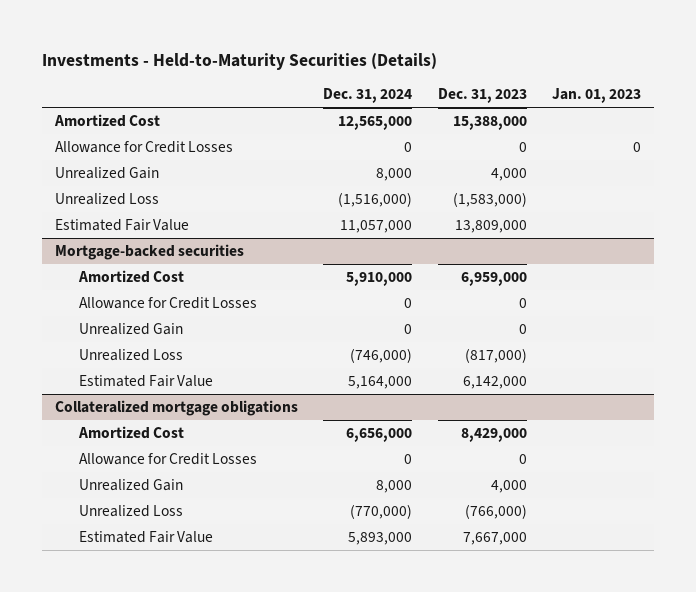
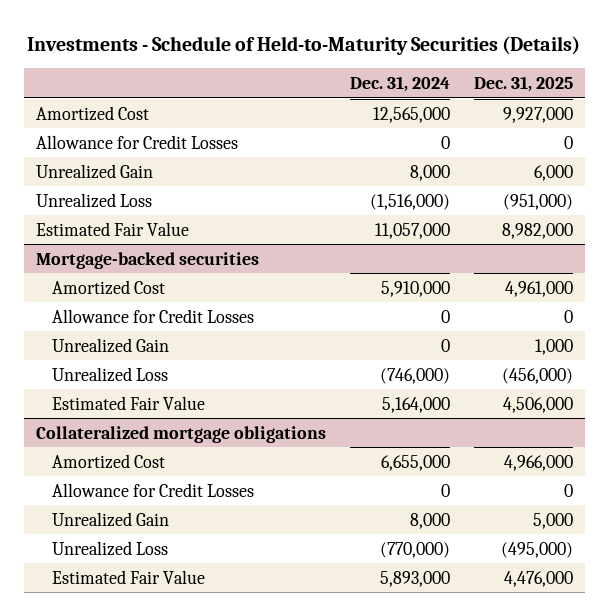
- Investments - Held-to-Maturity Securities (Details)
+ Investments - Schedule of Held-to-Maturity Securities (Details)
- | Dec. 31, 2024 | Dec. 31, 2023 | Jan. 01, 2023
+ | Dec. 31, 2024 | Dec. 31, 2025
@ Collateralized mortgage obligations
- Amortized Cost | 6,656,000 | 8,429,000 |
+ Amortized Cost | 6,655,000 | 4,966,000

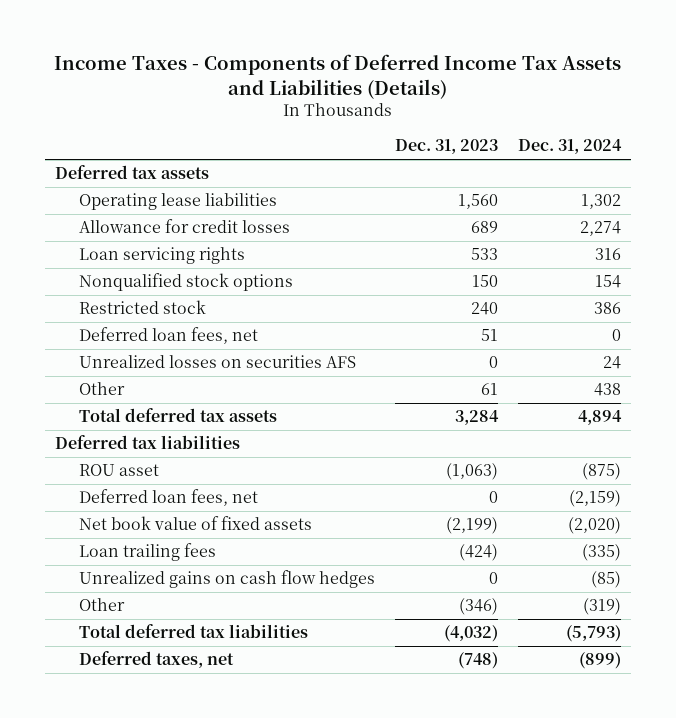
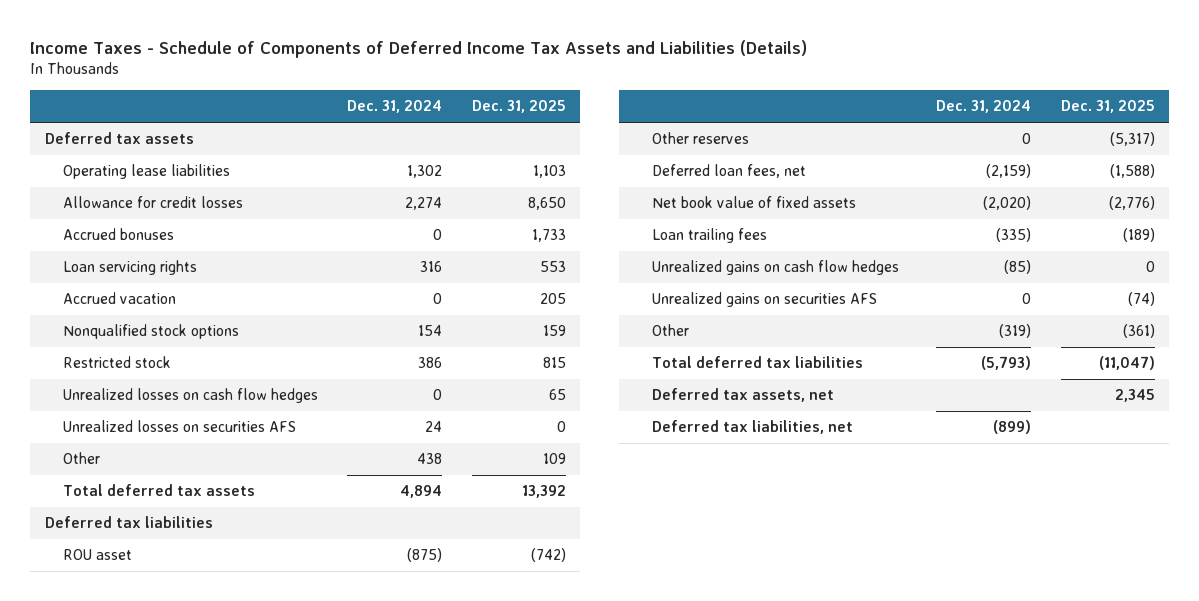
- Income Taxes - Components of Deferred Income Tax Assets and Liabilities (Details)
+ Income Taxes - Schedule of Components of Deferred Income Tax Assets and Liabilities (Details)
- | Dec. 31, 2023 | Dec. 31, 2024
+ | Dec. 31, 2024 | Dec. 31, 2025
+ Accrued bonuses | 0 | 1,733
+ Accrued vacation | 0 | 205
- Deferred loan fees, net | 51 | 0
+ Unrealized losses on cash flow hedges | 0 | 65
+ Other reserves | 0 | (5,317)
+ Unrealized gains on securities AFS | 0 | (74)
- Deferred taxes, net | (748) | (899)
+ Deferred tax assets, net | | 2,345
+ Deferred tax liabilities, net | (899) |

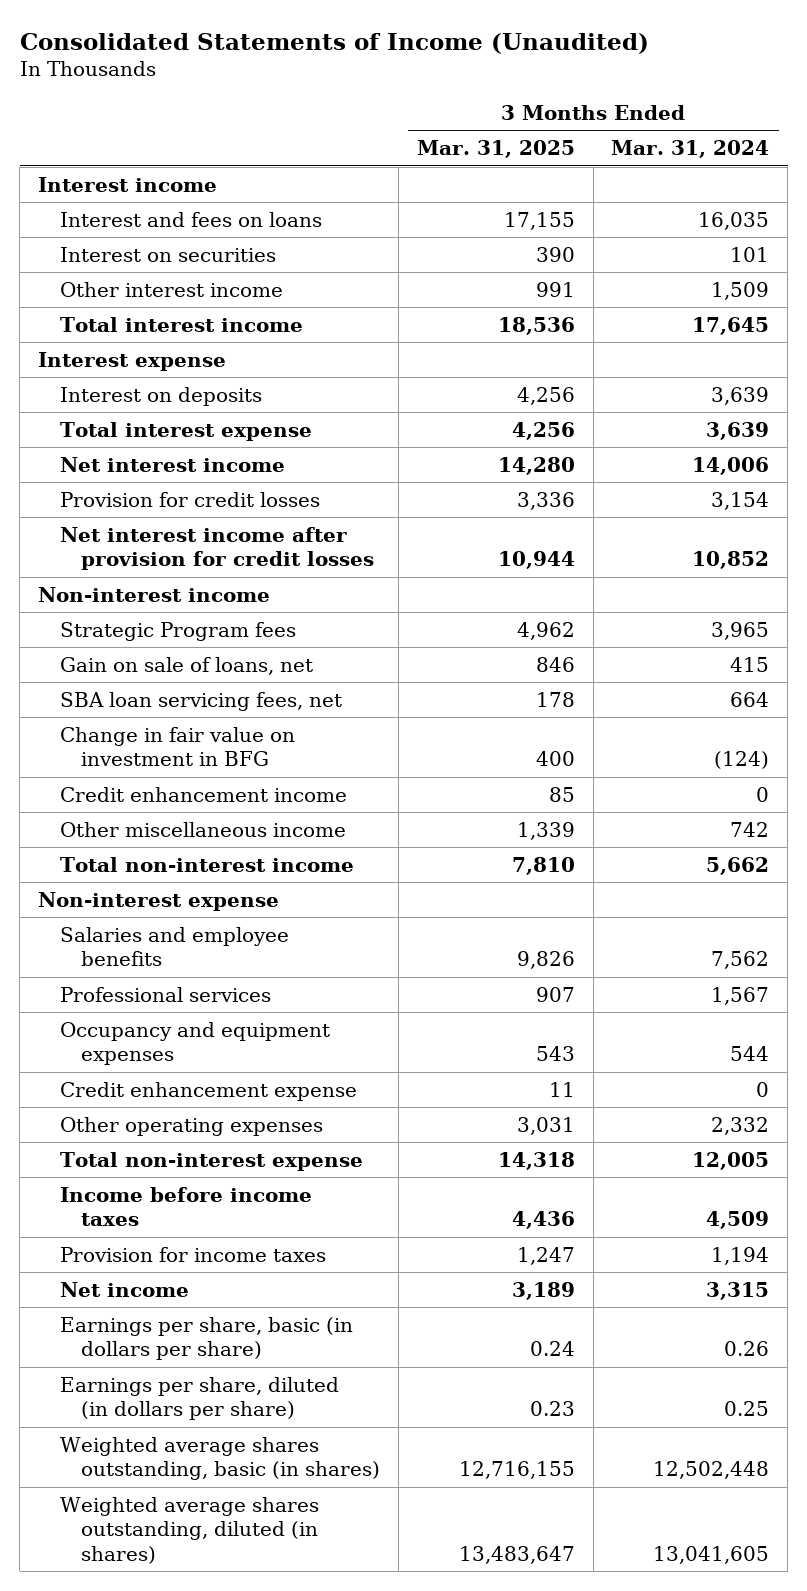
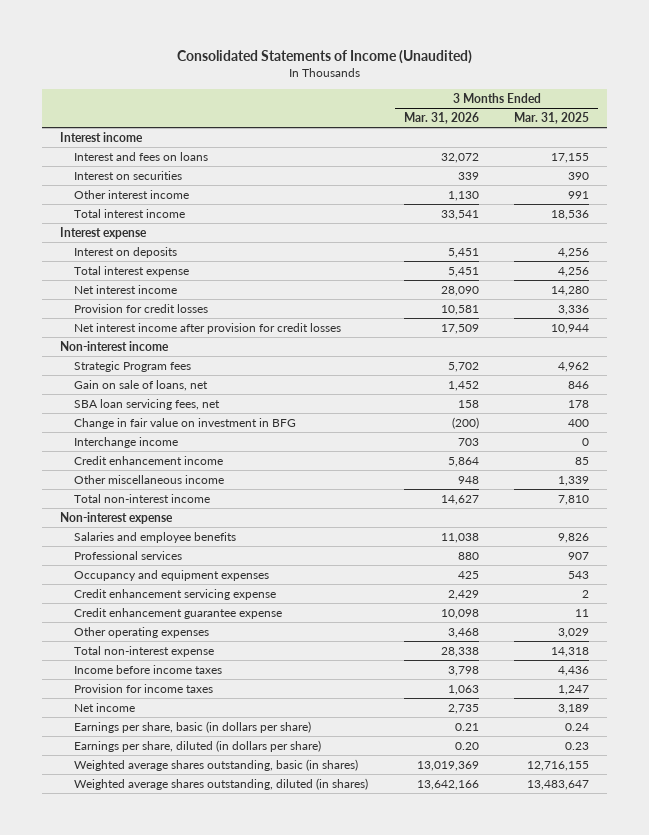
- | 3 Months Ended Mar. 31, 2025 | 3 Months Ended Mar. 31, 2024
+ | 3 Months Ended Mar. 31, 2026 | 3 Months Ended Mar. 31, 2025
+ Interchange income | 703 | 0
- Credit enhancement expense | 11 | 0
- Other operating expenses | 3,031 | 2,332
+ Credit enhancement servicing expense | 2,429 | 2
+ Credit enhancement guarantee expense | 10,098 | 11
+ Other operating expenses | 3,468 | 3,029

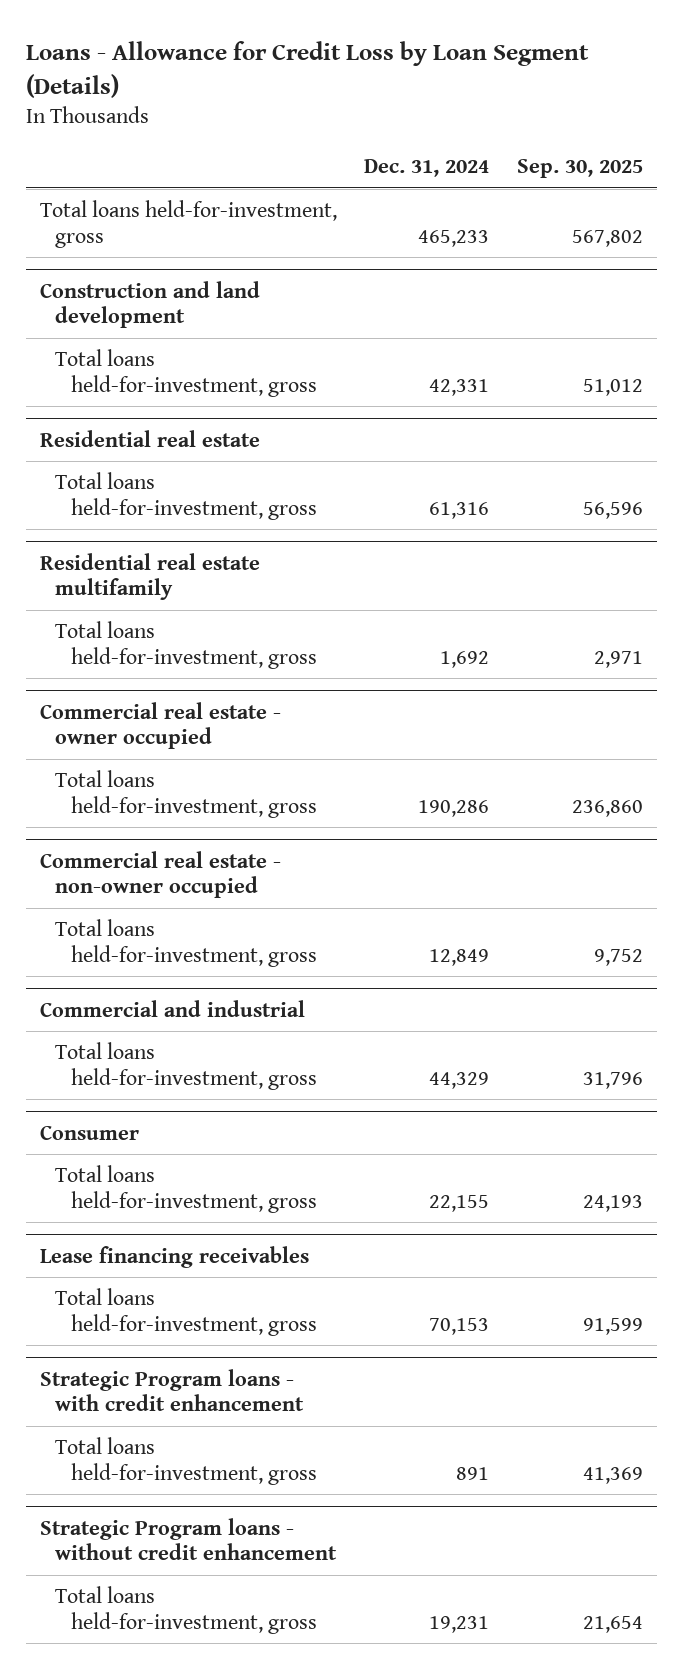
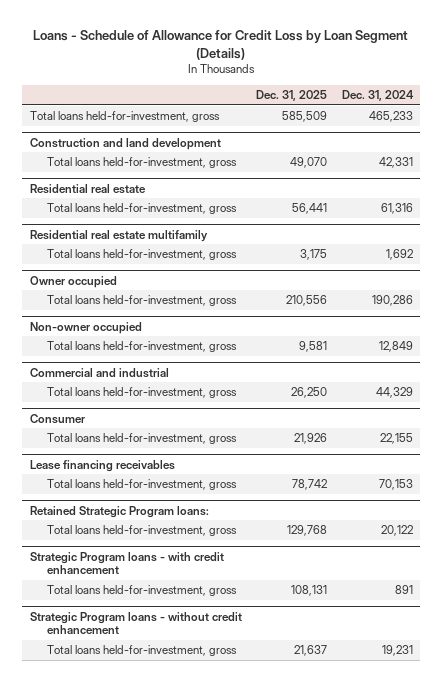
- Loans - Allowance for Credit Loss by Loan Segment (Details)
+ Loans - Schedule of Allowance for Credit Loss by Loan Segment (Details)
- | Dec. 31, 2024 | Sep. 30, 2025
+ | Dec. 31, 2025 | Dec. 31, 2024
- Commercial real estate - owner occupied
+ Owner occupied
- Commercial real estate - non-owner occupied
+ Non-owner occupied
+ Retained Strategic Program loans:
+ Total loans held-for-investment, gross | 129,768 | 20,122

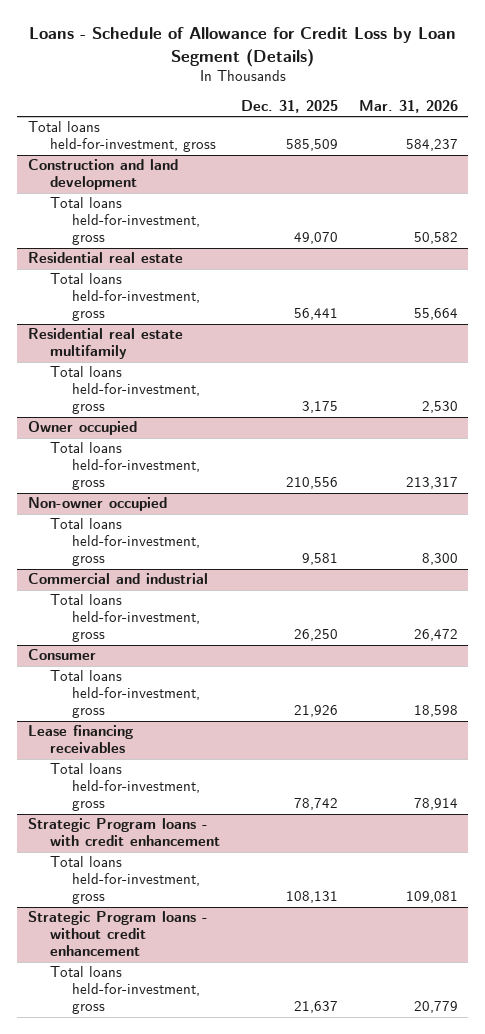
- | Dec. 31, 2025 | Dec. 31, 2024
+ | Dec. 31, 2025 | Mar. 31, 2026
- Retained Strategic Program loans:
- Total loans held-for-investment, gross | 129,768 | 20,122

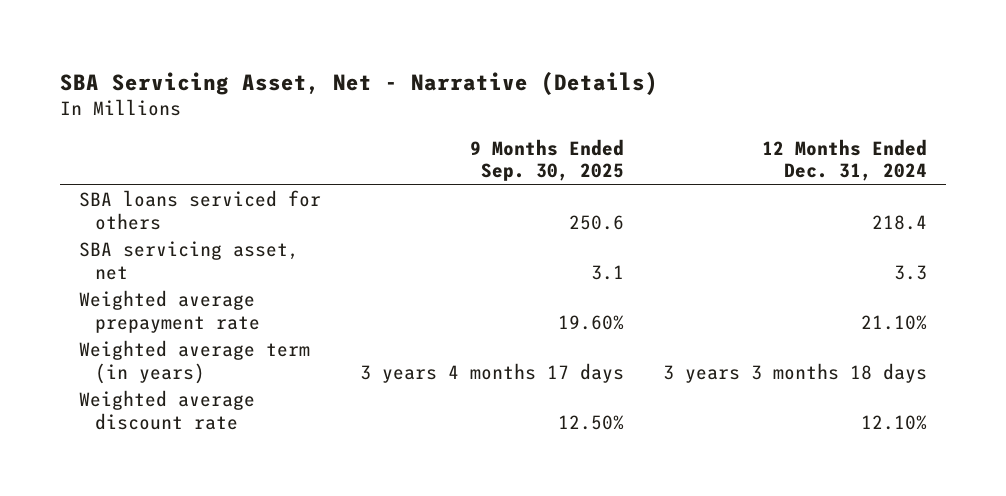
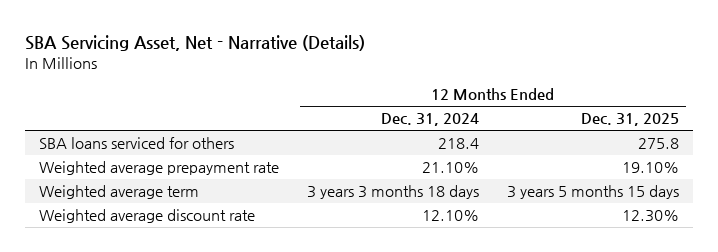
- | 9 Months Ended Sep. 30, 2025 | 12 Months Ended Dec. 31, 2024
+ | 12 Months Ended Dec. 31, 2024 | 12 Months Ended Dec. 31, 2025
- SBA servicing asset, net | 3.1 | 3.3
- Weighted average term (in years) | 3 years 4 months 17 days | 3 years 3 months 18 days
+ Weighted average term | 3 years 3 months 18 days | 3 years 5 months 15 days

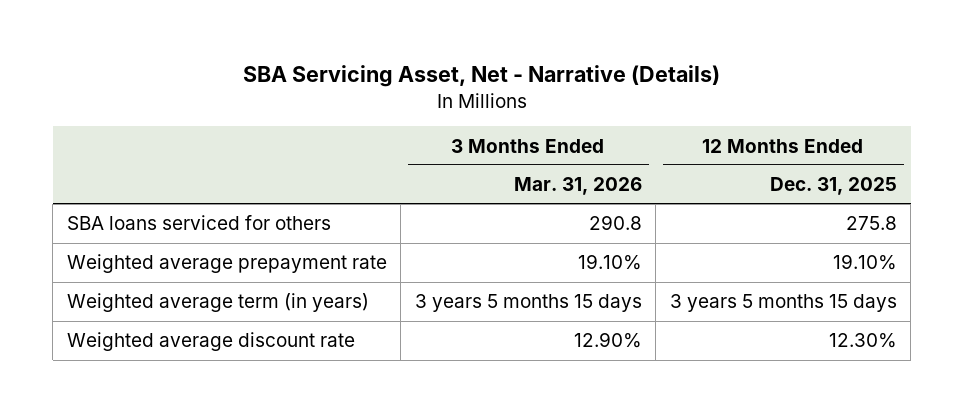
- | 12 Months Ended Dec. 31, 2024 | 12 Months Ended Dec. 31, 2025
+ | 3 Months Ended Mar. 31, 2026 | 12 Months Ended Dec. 31, 2025
- Weighted average term | 3 years 3 months 18 days | 3 years 5 months 15 days
+ Weighted average term (in years) | 3 years 5 months 15 days | 3 years 5 months 15 days

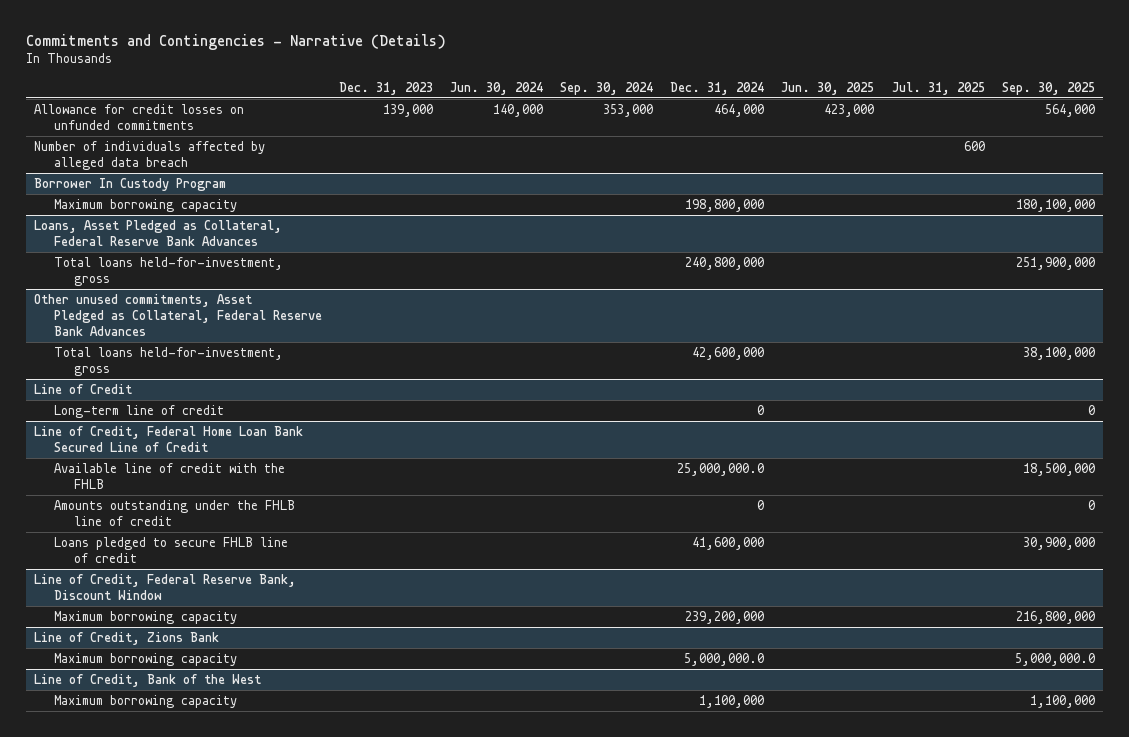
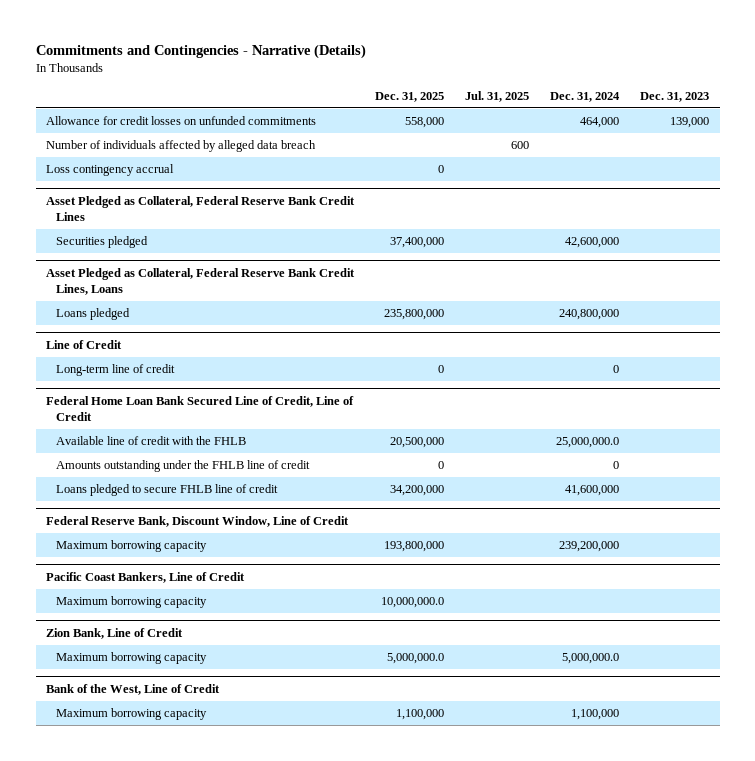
- | Dec. 31, 2023 | Jun. 30, 2024 | Sep. 30, 2024 | Dec. 31, 2024 | Jun. 30, 2025 | Jul. 31, 2025 | Sep. 30, 2025
+ | Dec. 31, 2025 | Jul. 31, 2025 | Dec. 31, 2024 | Dec. 31, 2023
- Borrower In Custody Program
- Maximum borrowing capacity | | | | 198,800,000 | | | 180,100,000
- Loans, Asset Pledged as Collateral, Federal Reserve Bank Advances
- Total loans held-for-investment, gross | | | | 240,800,000 | | | 251,900,000
- Other unused commitments, Asset Pledged as Collateral, Federal Reserve Bank Advances
- Total loans held-for-investment, gross | | | | 42,600,000 | | | 38,100,000
+ Loss contingency accrual | 0 | | |
+ Asset Pledged as Collateral, Federal Reserve Bank Credit Lines
+ Securities pledged | 37,400,000 | | 42,600,000 |
+ Asset Pledged as Collateral, Federal Reserve Bank Credit Lines, Loans
+ Loans pledged | 235,800,000 | | 240,800,000 |
- Line of Credit, Federal Home Loan Bank Secured Line of Credit
+ Federal Home Loan Bank Secured Line of Credit, Line of Credit
- Line of Credit, Federal Reserve Bank, Discount Window
+ Federal Reserve Bank, Discount Window, Line of Credit
- Line of Credit, Zions Bank
+ Pacific Coast Bankers, Line of Credit
+ Maximum borrowing capacity | 10,000,000.0 | | |
+ Zion Bank, Line of Credit
- Line of Credit, Bank of the West
+ Bank of the West, Line of Credit

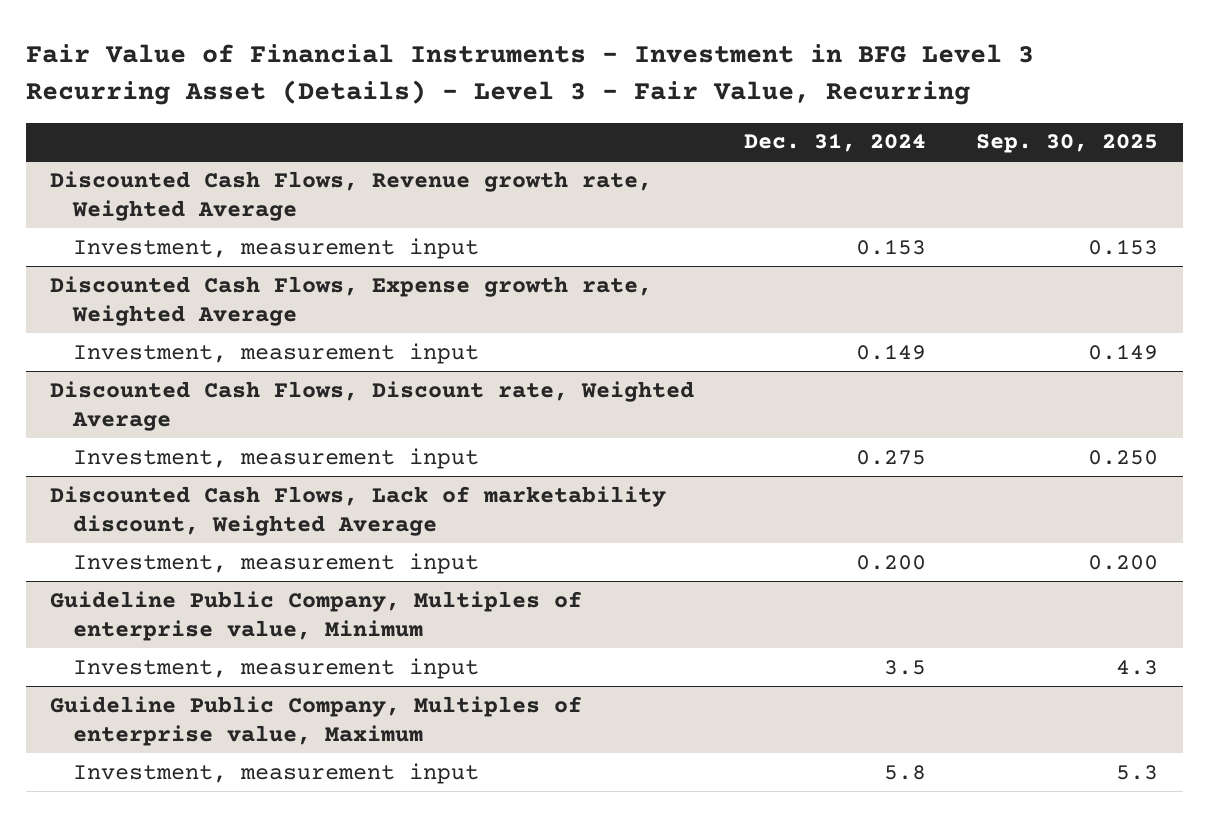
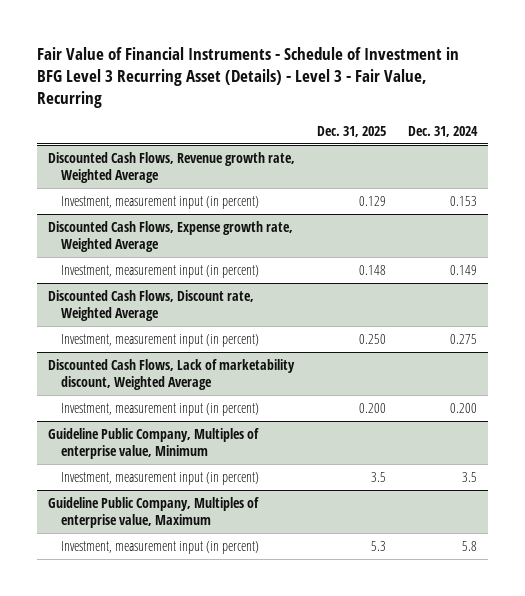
- Fair Value of Financial Instruments - Investment in BFG Level 3 Recurring Asset (Details) - Level 3 - Fair Value, Recurring
+ Fair Value of Financial Instruments - Schedule of Investment in BFG Level 3 Recurring Asset (Details) - Level 3 - Fair Value, Recurring
- | Dec. 31, 2024 | Sep. 30, 2025
+ | Dec. 31, 2025 | Dec. 31, 2024
@ Discounted Cash Flows, Revenue growth rate, Weighted Average
- Investment, measurement input | 0.153 | 0.153
+ Investment, measurement input (in percent) | 0.129 | 0.153
@ Discounted Cash Flows, Expense growth rate, Weighted Average
- Investment, measurement input | 0.149 | 0.149
+ Investment, measurement input (in percent) | 0.148 | 0.149
@ Discounted Cash Flows, Discount rate, Weighted Average
- Investment, measurement input | 0.275 | 0.250
+ Investment, measurement input (in percent) | 0.250 | 0.275
@ Discounted Cash Flows, Lack of marketability discount, Weighted Average
- Investment, measurement input | 0.200 | 0.200
+ Investment, measurement input (in percent) | 0.200 | 0.200
@ Guideline Public Company, Multiples of enterprise value, Minimum
- Investment, measurement input | 3.5 | 4.3
+ Investment, measurement input (in percent) | 3.5 | 3.5
@ Guideline Public Company, Multiples of enterprise value, Maximum
- Investment, measurement input | 5.8 | 5.3
+ Investment, measurement input (in percent) | 5.3 | 5.8

